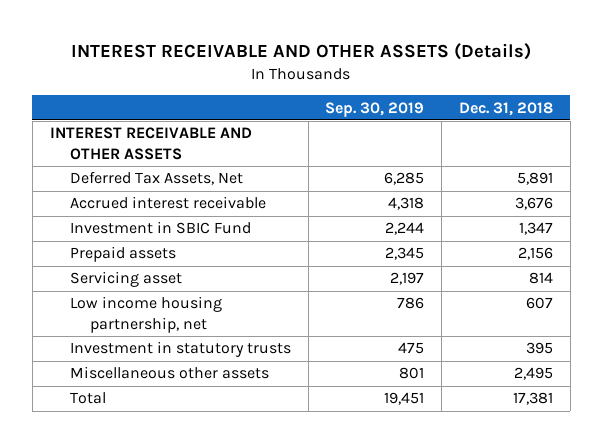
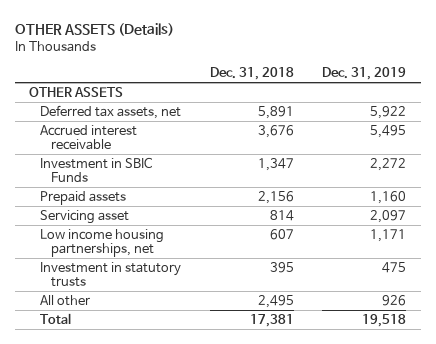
- INTEREST RECEIVABLE AND OTHER ASSETS (Details)
+ OTHER ASSETS (Details)
- | Sep. 30, 2019 | Dec. 31, 2018
+ | Dec. 31, 2018 | Dec. 31, 2019
- INTEREST RECEIVABLE AND OTHER ASSETS
- Deferred Tax Assets, Net | 6,285 | 5,891
+ OTHER ASSETS
+ Deferred tax assets, net | 5,891 | 5,922
- Investment in SBIC Fund | 2,244 | 1,347
+ Investment in SBIC Funds | 1,347 | 2,272
- Low income housing partnership, net | 786 | 607
+ Low income housing partnerships, net | 607 | 1,171
- Miscellaneous other assets | 801 | 2,495
+ All other | 2,495 | 926

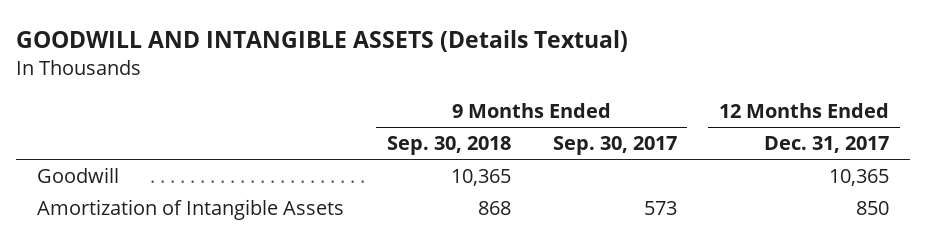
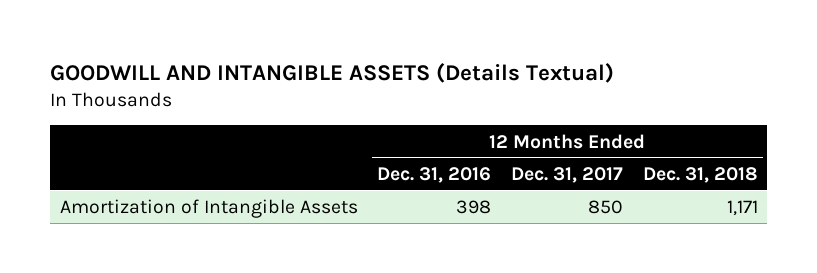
- | 9 Months Ended Sep. 30, 2018 | 9 Months Ended Sep. 30, 2017 | 12 Months Ended Dec. 31, 2017
+ | 12 Months Ended Dec. 31, 2016 | 12 Months Ended Dec. 31, 2017 | 12 Months Ended Dec. 31, 2018
- Goodwill | 10,365 | | 10,365

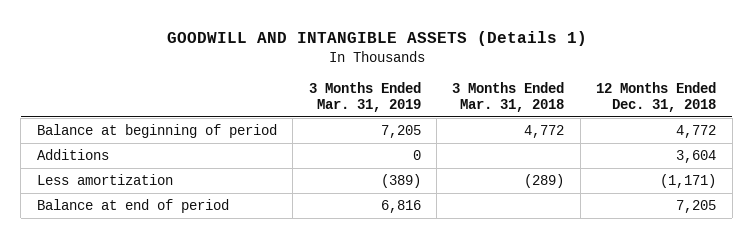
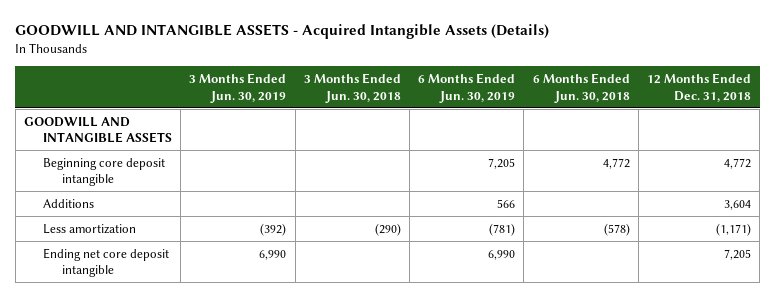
- GOODWILL AND INTANGIBLE ASSETS (Details 1)
+ GOODWILL AND INTANGIBLE ASSETS - Acquired Intangible Assets (Details)
- | 3 Months Ended Mar. 31, 2019 | 3 Months Ended Mar. 31, 2018 | 12 Months Ended Dec. 31, 2018
+ | 3 Months Ended Jun. 30, 2019 | 3 Months Ended Jun. 30, 2018 | 6 Months Ended Jun. 30, 2019 | 6 Months Ended Jun. 30, 2018 | 12 Months Ended Dec. 31, 2018
- Balance at beginning of period | 7,205 | 4,772 | 4,772
+ GOODWILL AND INTANGIBLE ASSETS
+ Beginning core deposit intangible | | | 7,205 | 4,772 | 4,772
- Balance at end of period | 6,816 | | 7,205
+ Ending net core deposit intangible | 6,990 | | 6,990 | | 7,205

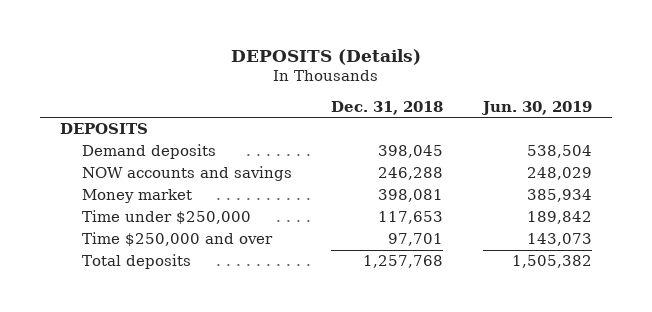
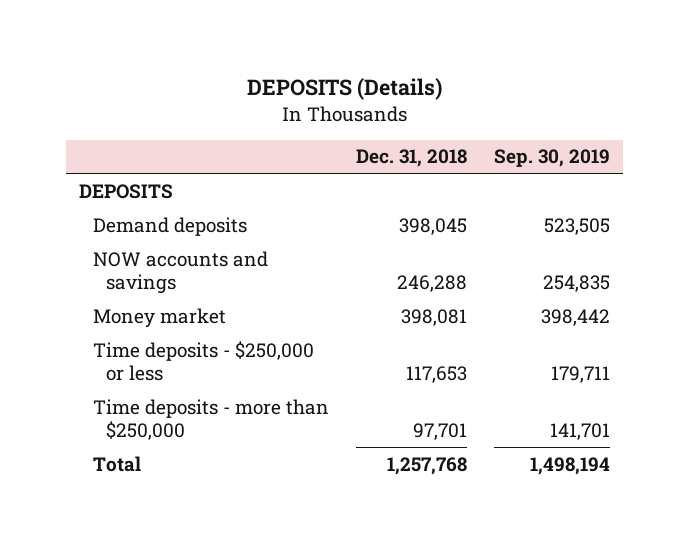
- | Dec. 31, 2018 | Jun. 30, 2019
+ | Dec. 31, 2018 | Sep. 30, 2019
- Time under $250,000 | 117,653 | 189,842
- Time $250,000 and over | 97,701 | 143,073
- Total deposits | 1,257,768 | 1,505,382
+ Time deposits - $250,000 or less | 117,653 | 179,711
+ Time deposits - more than $250,000 | 97,701 | 141,701
+ Total | 1,257,768 | 1,498,194

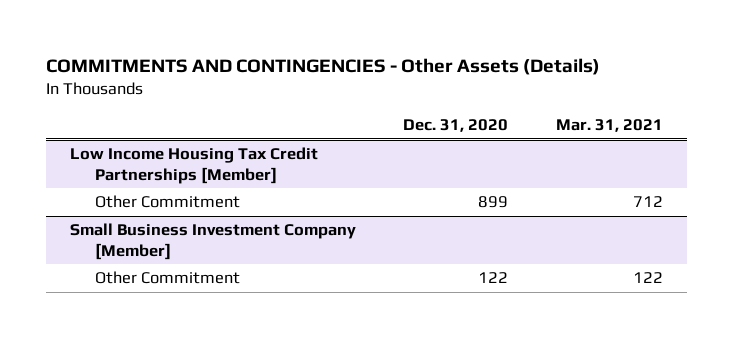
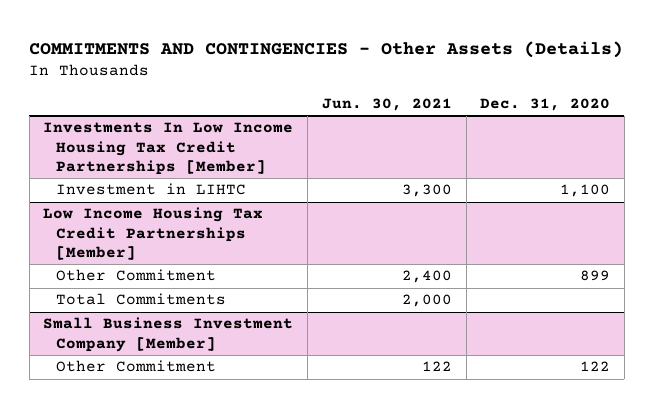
- | Dec. 31, 2020 | Mar. 31, 2021
+ | Jun. 30, 2021 | Dec. 31, 2020
+ Investments In Low Income Housing Tax Credit Partnerships [Member]
+ Investment in LIHTC | 3,300 | 1,100
@ Low Income Housing Tax Credit Partnerships [Member]
+ Total Commitments | 2,000 |

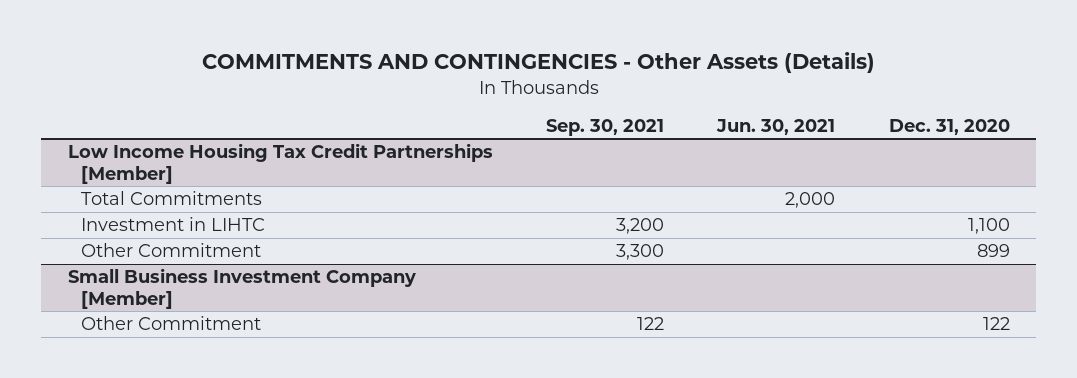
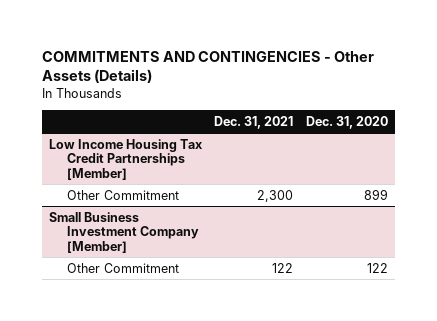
- | Sep. 30, 2021 | Jun. 30, 2021 | Dec. 31, 2020
+ | Dec. 31, 2021 | Dec. 31, 2020
@ Low Income Housing Tax Credit Partnerships [Member]
- Total Commitments | | 2,000 |
- Investment in LIHTC | 3,200 | | 1,100

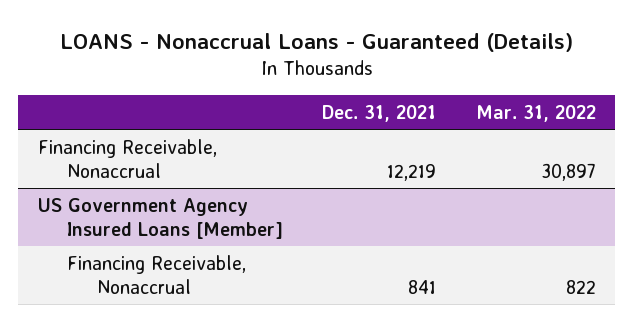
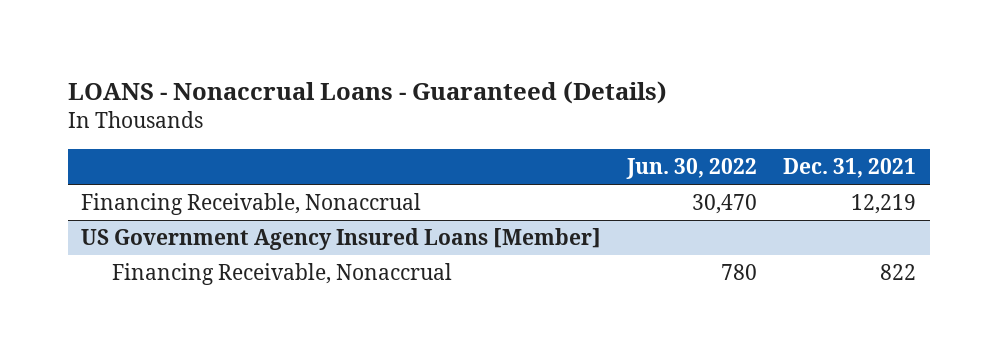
- | Dec. 31, 2021 | Mar. 31, 2022
+ | Jun. 30, 2022 | Dec. 31, 2021
@ US Government Agency Insured Loans [Member]
- Financing Receivable, Nonaccrual | 841 | 822
+ Financing Receivable, Nonaccrual | 780 | 822

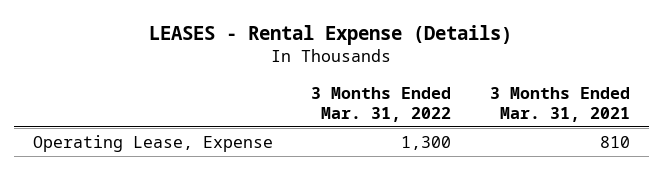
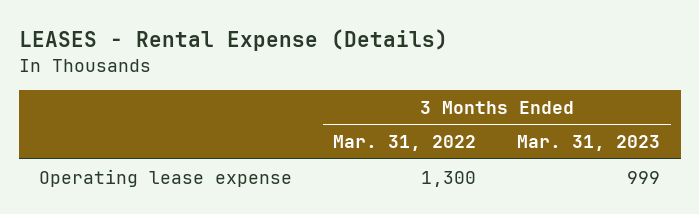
- | 3 Months Ended Mar. 31, 2022 | 3 Months Ended Mar. 31, 2021
+ | 3 Months Ended Mar. 31, 2022 | 3 Months Ended Mar. 31, 2023
- Operating Lease, Expense | 1,300 | 810
+ Operating lease expense | 1,300 | 999

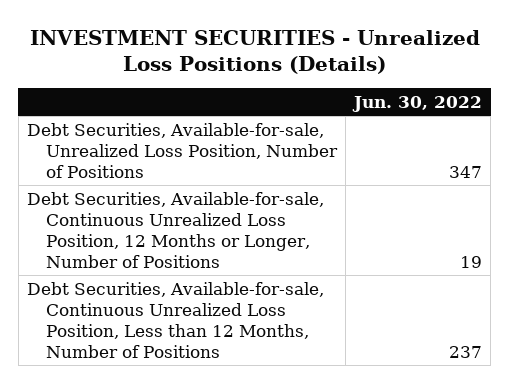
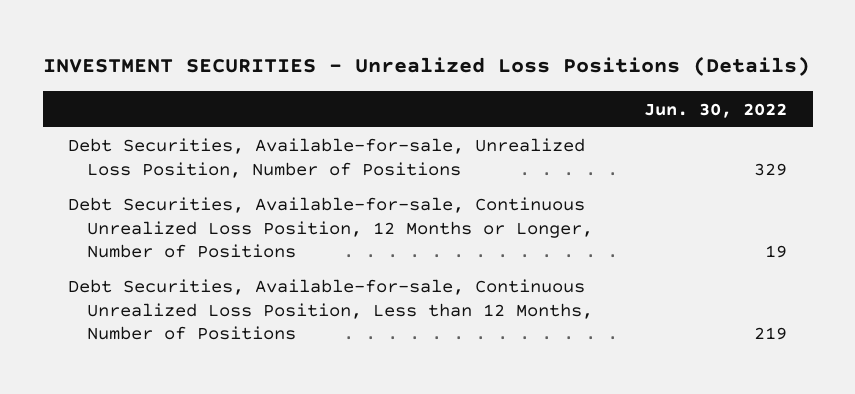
- Debt Securities, Available-for-sale, Unrealized Loss Position, Number of Positions | 347
+ Debt Securities, Available-for-sale, Unrealized Loss Position, Number of Positions | 329
- Debt Securities, Available-for-sale, Continuous Unrealized Loss Position, Less than 12 Months, Number of Positions | 237
+ Debt Securities, Available-for-sale, Continuous Unrealized Loss Position, Less than 12 Months, Number of Positions | 219

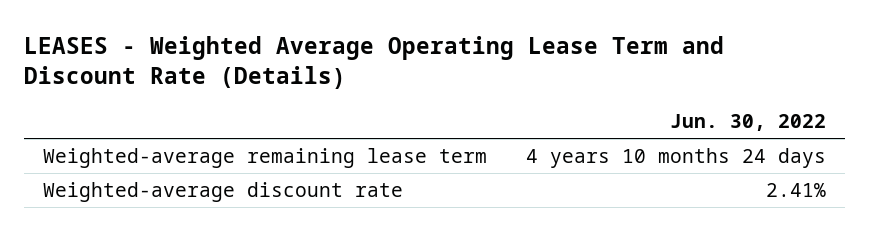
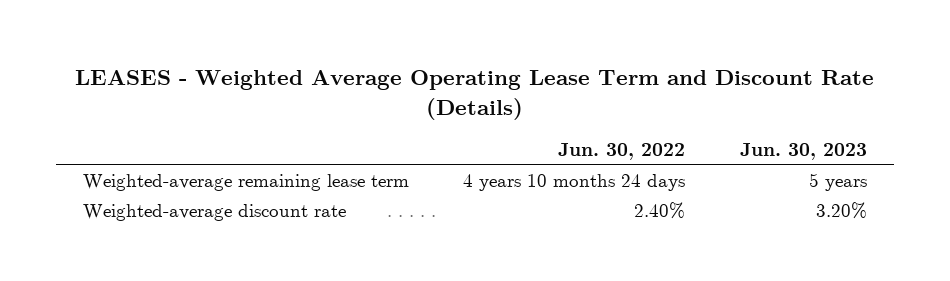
- | Jun. 30, 2022
+ | Jun. 30, 2022 | Jun. 30, 2023
- Weighted-average discount rate | 2.41%
+ Weighted-average discount rate | 2.40% | 3.20%

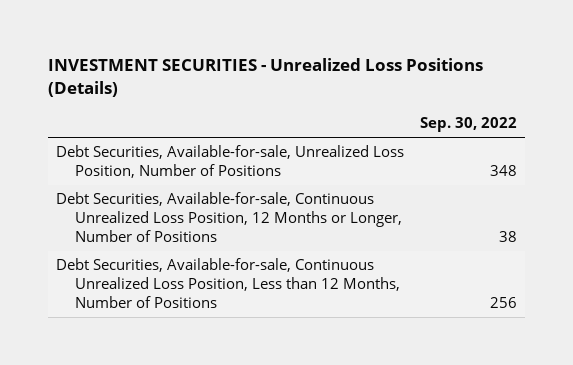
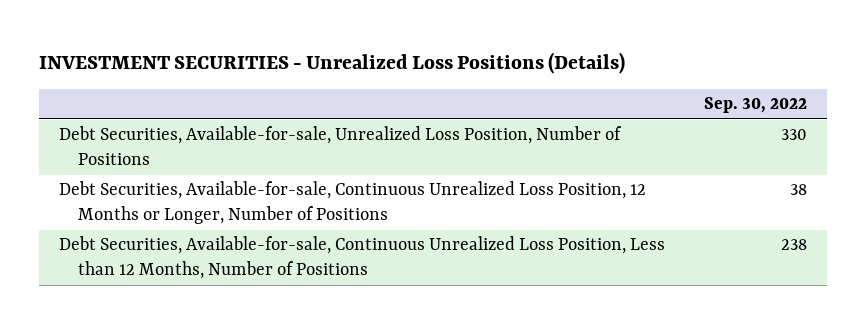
- Debt Securities, Available-for-sale, Unrealized Loss Position, Number of Positions | 348
+ Debt Securities, Available-for-sale, Unrealized Loss Position, Number of Positions | 330
- Debt Securities, Available-for-sale, Continuous Unrealized Loss Position, Less than 12 Months, Number of Positions | 256
+ Debt Securities, Available-for-sale, Continuous Unrealized Loss Position, Less than 12 Months, Number of Positions | 238

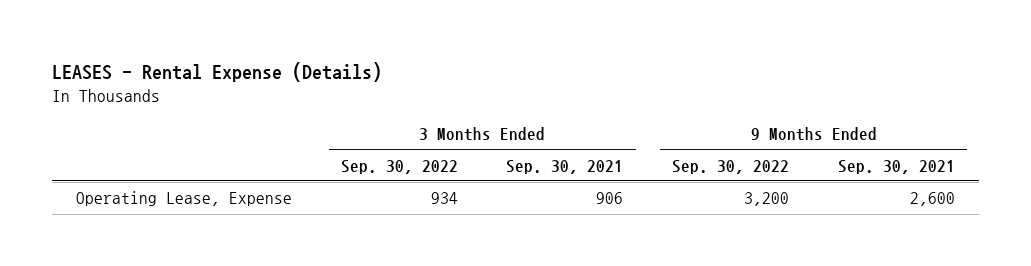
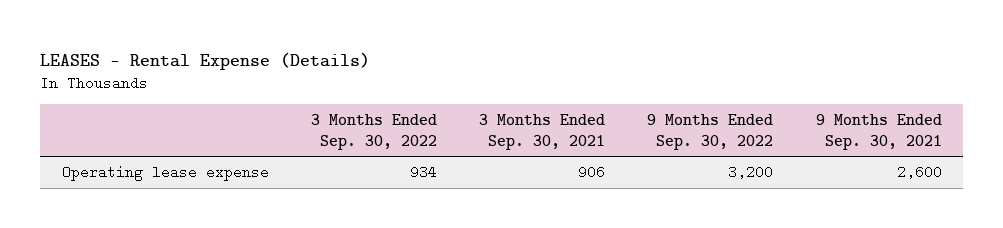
- Operating Lease, Expense | 934 | 906 | 3,200 | 2,600
+ Operating lease expense | 934 | 906 | 3,200 | 2,600

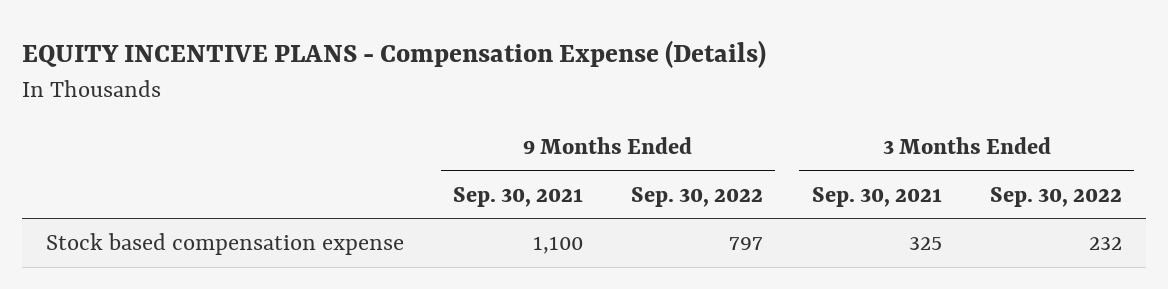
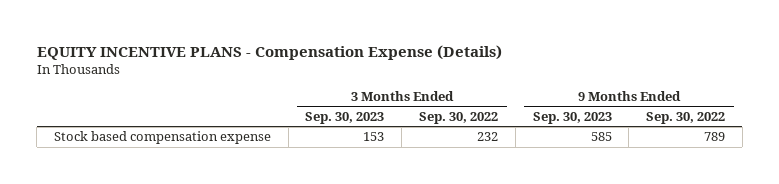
- | 9 Months Ended Sep. 30, 2021 | 9 Months Ended Sep. 30, 2022 | 3 Months Ended Sep. 30, 2021 | 3 Months Ended Sep. 30, 2022
+ | 3 Months Ended Sep. 30, 2023 | 3 Months Ended Sep. 30, 2022 | 9 Months Ended Sep. 30, 2023 | 9 Months Ended Sep. 30, 2022
- Stock based compensation expense | 1,100 | 797 | 325 | 232
+ Stock based compensation expense | 153 | 232 | 585 | 789

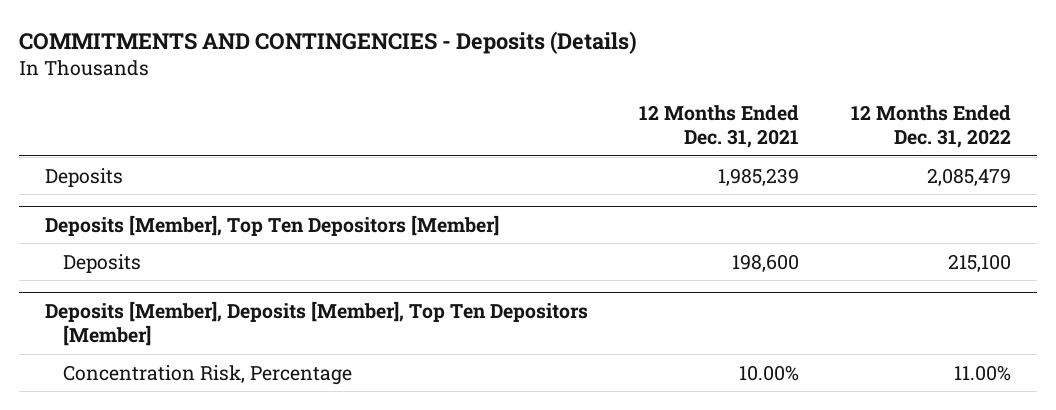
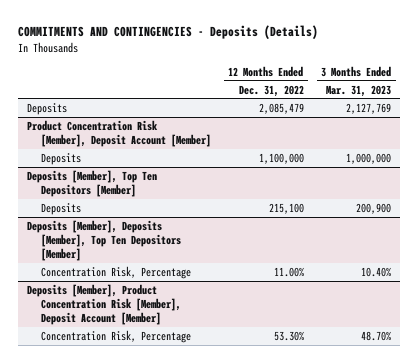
- | 12 Months Ended Dec. 31, 2021 | 12 Months Ended Dec. 31, 2022
+ | 12 Months Ended Dec. 31, 2022 | 3 Months Ended Mar. 31, 2023
+ Product Concentration Risk [Member], Deposit Account [Member]
+ Deposits | 1,100,000 | 1,000,000
+ Deposits [Member], Product Concentration Risk [Member], Deposit Account [Member]
+ Concentration Risk, Percentage | 53.30% | 48.70%

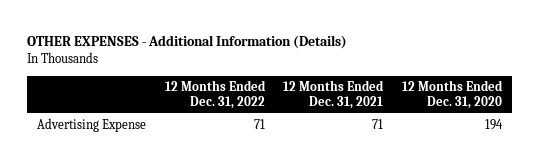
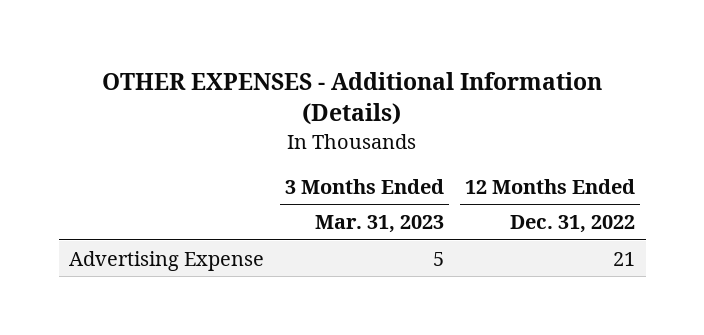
- | 12 Months Ended Dec. 31, 2022 | 12 Months Ended Dec. 31, 2021 | 12 Months Ended Dec. 31, 2020
+ | 3 Months Ended Mar. 31, 2023 | 12 Months Ended Dec. 31, 2022
- Advertising Expense | 71 | 71 | 194
+ Advertising Expense | 5 | 21

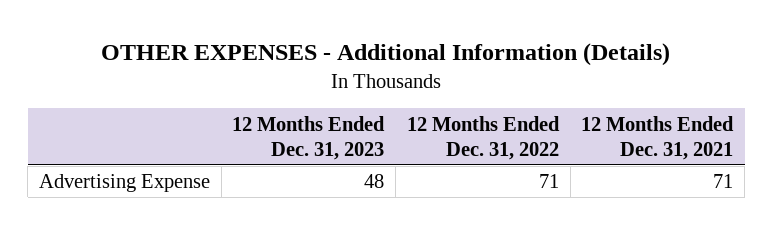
- | 3 Months Ended Mar. 31, 2023 | 12 Months Ended Dec. 31, 2022
+ | 12 Months Ended Dec. 31, 2023 | 12 Months Ended Dec. 31, 2022 | 12 Months Ended Dec. 31, 2021
- Advertising Expense | 5 | 21
+ Advertising Expense | 48 | 71 | 71

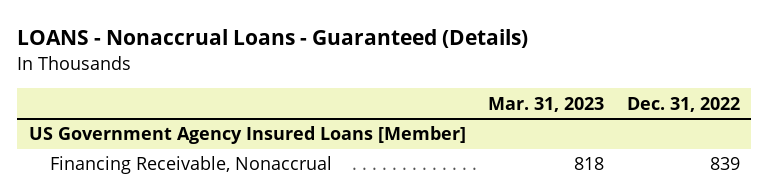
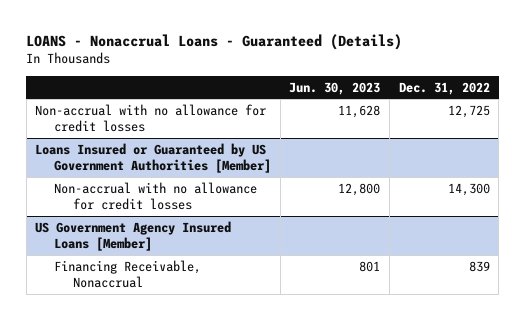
- | Mar. 31, 2023 | Dec. 31, 2022
+ | Jun. 30, 2023 | Dec. 31, 2022
+ Non-accrual with no allowance for credit losses | 11,628 | 12,725
+ Loans Insured or Guaranteed by US Government Authorities [Member]
+ Non-accrual with no allowance for credit losses | 12,800 | 14,300

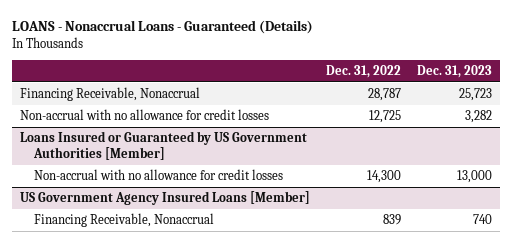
- | Jun. 30, 2023 | Dec. 31, 2022
+ | Dec. 31, 2022 | Dec. 31, 2023
+ Financing Receivable, Nonaccrual | 28,787 | 25,723

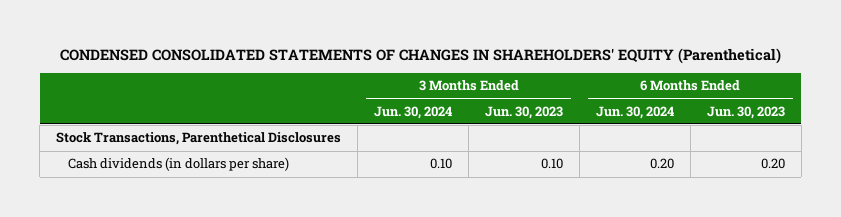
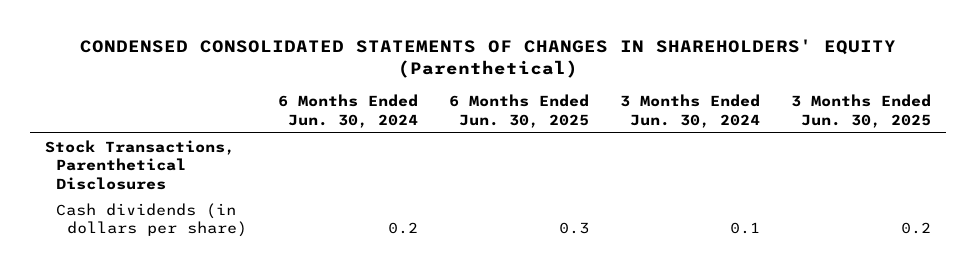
- | 3 Months Ended Jun. 30, 2024 | 3 Months Ended Jun. 30, 2023 | 6 Months Ended Jun. 30, 2024 | 6 Months Ended Jun. 30, 2023
+ | 6 Months Ended Jun. 30, 2024 | 6 Months Ended Jun. 30, 2025 | 3 Months Ended Jun. 30, 2024 | 3 Months Ended Jun. 30, 2025
- Cash dividends (in dollars per share) | 0.10 | 0.10 | 0.20 | 0.20
+ Cash dividends (in dollars per share) | 0.2 | 0.3 | 0.1 | 0.2

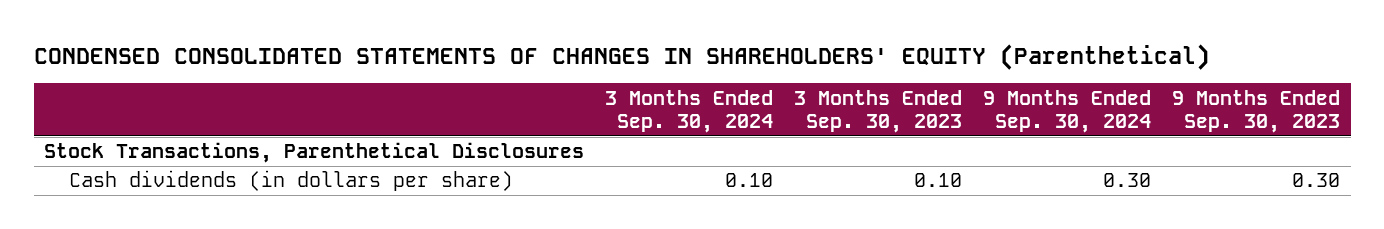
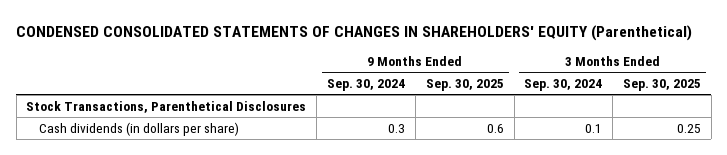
- | 3 Months Ended Sep. 30, 2024 | 3 Months Ended Sep. 30, 2023 | 9 Months Ended Sep. 30, 2024 | 9 Months Ended Sep. 30, 2023
+ | 9 Months Ended Sep. 30, 2024 | 9 Months Ended Sep. 30, 2025 | 3 Months Ended Sep. 30, 2024 | 3 Months Ended Sep. 30, 2025
- Cash dividends (in dollars per share) | 0.10 | 0.10 | 0.30 | 0.30
+ Cash dividends (in dollars per share) | 0.3 | 0.6 | 0.1 | 0.25

